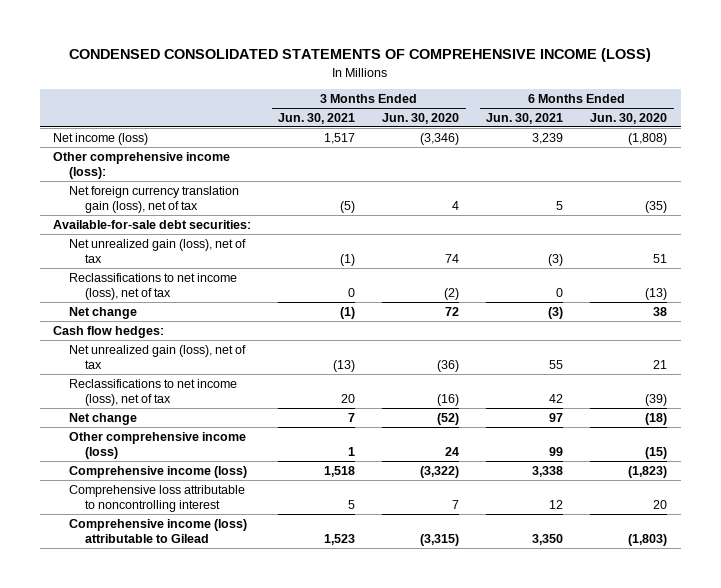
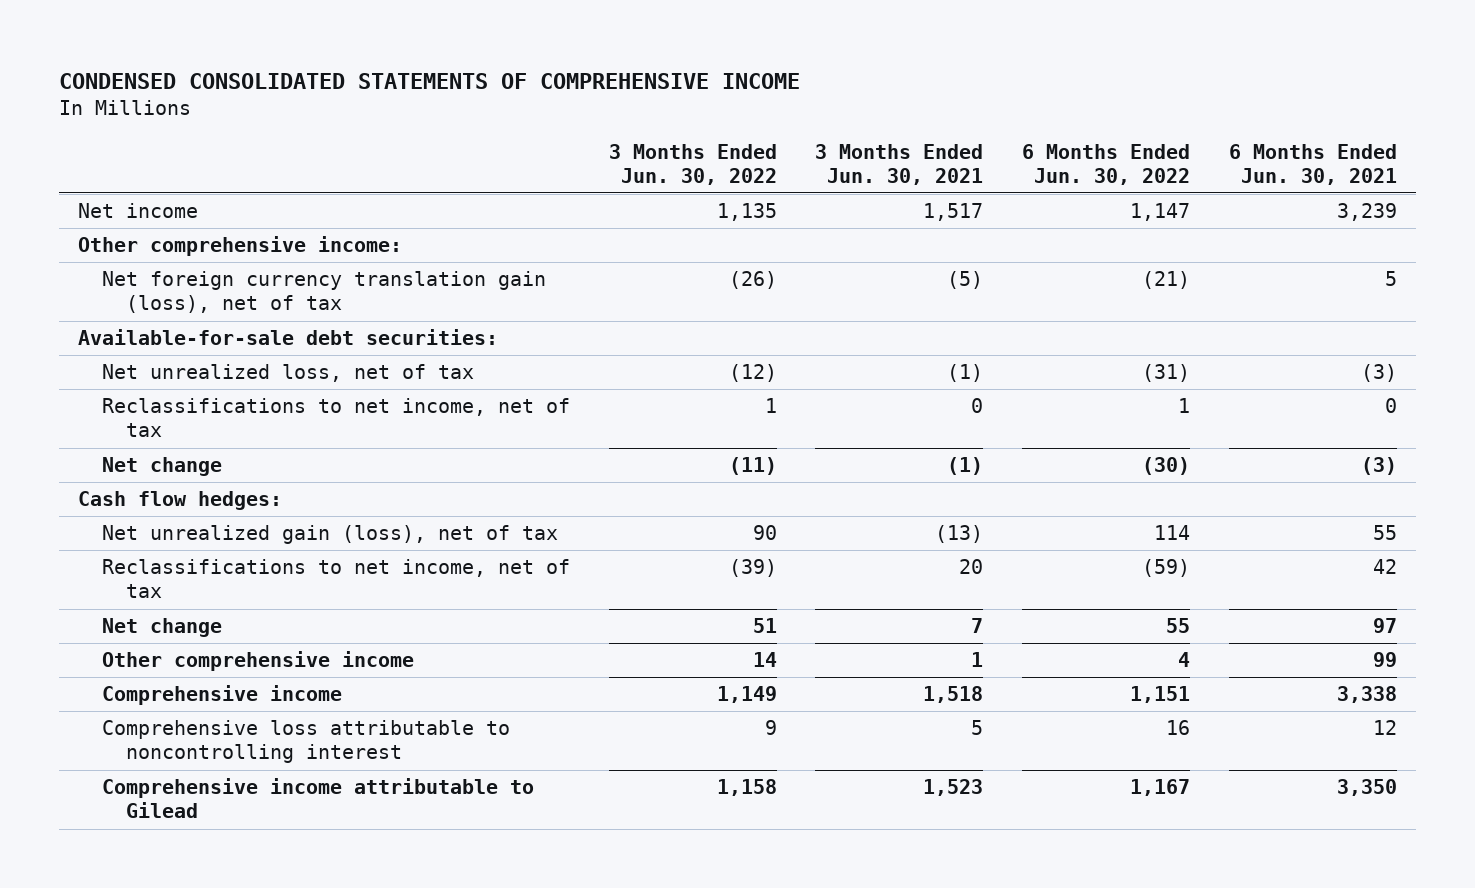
- CONDENSED CONSOLIDATED STATEMENTS OF COMPREHENSIVE INCOME (LOSS)
+ CONDENSED CONSOLIDATED STATEMENTS OF COMPREHENSIVE INCOME
- | 3 Months Ended Jun. 30, 2021 | 3 Months Ended Jun. 30, 2020 | 6 Months Ended Jun. 30, 2021 | 6 Months Ended Jun. 30, 2020
+ | 3 Months Ended Jun. 30, 2022 | 3 Months Ended Jun. 30, 2021 | 6 Months Ended Jun. 30, 2022 | 6 Months Ended Jun. 30, 2021
- Net income (loss) | 1,517 | (3,346) | 3,239 | (1,808)
- Other comprehensive income (loss):
+ Net income | 1,135 | 1,517 | 1,147 | 3,239
+ Other comprehensive income:
- Net unrealized gain (loss), net of tax | (1) | 74 | (3) | 51
- Reclassifications to net income (loss), net of tax | 0 | (2) | 0 | (13)
+ Net unrealized loss, net of tax | (12) | (1) | (31) | (3)
+ Reclassifications to net income, net of tax | 1 | 0 | 1 | 0
- Reclassifications to net income (loss), net of tax | 20 | (16) | 42 | (39)
+ Reclassifications to net income, net of tax | (39) | 20 | (59) | 42
- Other comprehensive income (loss) | 1 | 24 | 99 | (15)
- Comprehensive income (loss) | 1,518 | (3,322) | 3,338 | (1,823)
+ Other comprehensive income | 14 | 1 | 4 | 99
+ Comprehensive income | 1,149 | 1,518 | 1,151 | 3,338
- Comprehensive income (loss) attributable to Gilead | 1,523 | (3,315) | 3,350 | (1,803)
+ Comprehensive income attributable to Gilead | 1,158 | 1,523 | 1,167 | 3,350

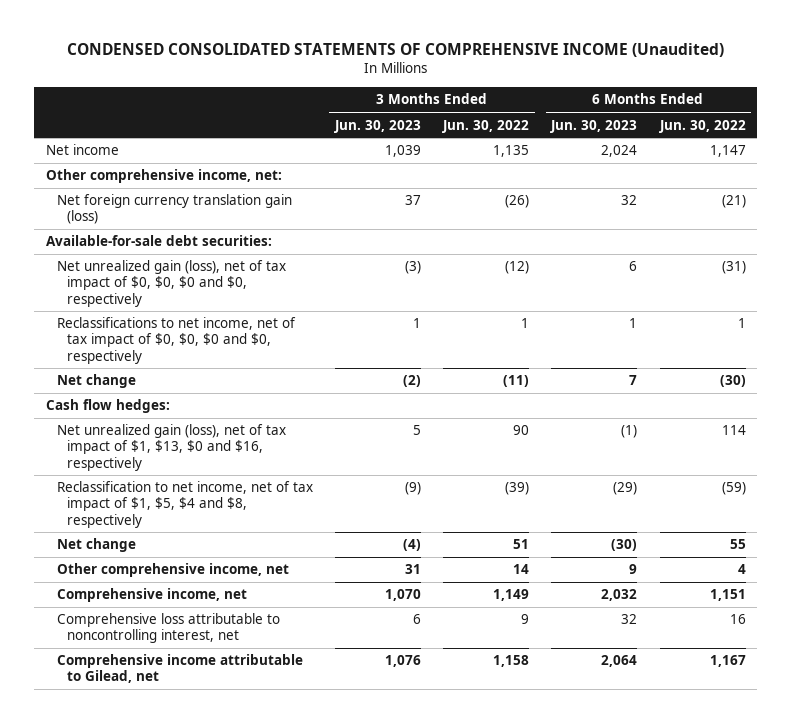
- CONDENSED CONSOLIDATED STATEMENTS OF COMPREHENSIVE INCOME
+ CONDENSED CONSOLIDATED STATEMENTS OF COMPREHENSIVE INCOME (Unaudited)
- | 3 Months Ended Jun. 30, 2022 | 3 Months Ended Jun. 30, 2021 | 6 Months Ended Jun. 30, 2022 | 6 Months Ended Jun. 30, 2021
+ | 3 Months Ended Jun. 30, 2023 | 3 Months Ended Jun. 30, 2022 | 6 Months Ended Jun. 30, 2023 | 6 Months Ended Jun. 30, 2022
- Other comprehensive income:
- Net foreign currency translation gain (loss), net of tax | (26) | (5) | (21) | 5
+ Other comprehensive income, net:
+ Net foreign currency translation gain (loss) | 37 | (26) | 32 | (21)
- Net unrealized loss, net of tax | (12) | (1) | (31) | (3)
- Reclassifications to net income, net of tax | 1 | 0 | 1 | 0
+ Net unrealized gain (loss), net of tax impact of $0, $0, $0 and $0, respectively | (3) | (12) | 6 | (31)
+ Reclassifications to net income, net of tax impact of $0, $0, $0 and $0, respectively | 1 | 1 | 1 | 1
- Net unrealized gain (loss), net of tax | 90 | (13) | 114 | 55
- Reclassifications to net income, net of tax | (39) | 20 | (59) | 42
+ Net unrealized gain (loss), net of tax impact of $1, $13, $0 and $16, respectively | 5 | 90 | (1) | 114
+ Reclassification to net income, net of tax impact of $1, $5, $4 and $8, respectively | (9) | (39) | (29) | (59)
- Other comprehensive income | 14 | 1 | 4 | 99
- Comprehensive income | 1,149 | 1,518 | 1,151 | 3,338
- Comprehensive loss attributable to noncontrolling interest | 9 | 5 | 16 | 12
- Comprehensive income attributable to Gilead | 1,158 | 1,523 | 1,167 | 3,350
+ Other comprehensive income, net | 31 | 14 | 9 | 4
+ Comprehensive income, net | 1,070 | 1,149 | 2,032 | 1,151
+ Comprehensive loss attributable to noncontrolling interest, net | 6 | 9 | 32 | 16
+ Comprehensive income attributable to Gilead, net | 1,076 | 1,158 | 2,064 | 1,167

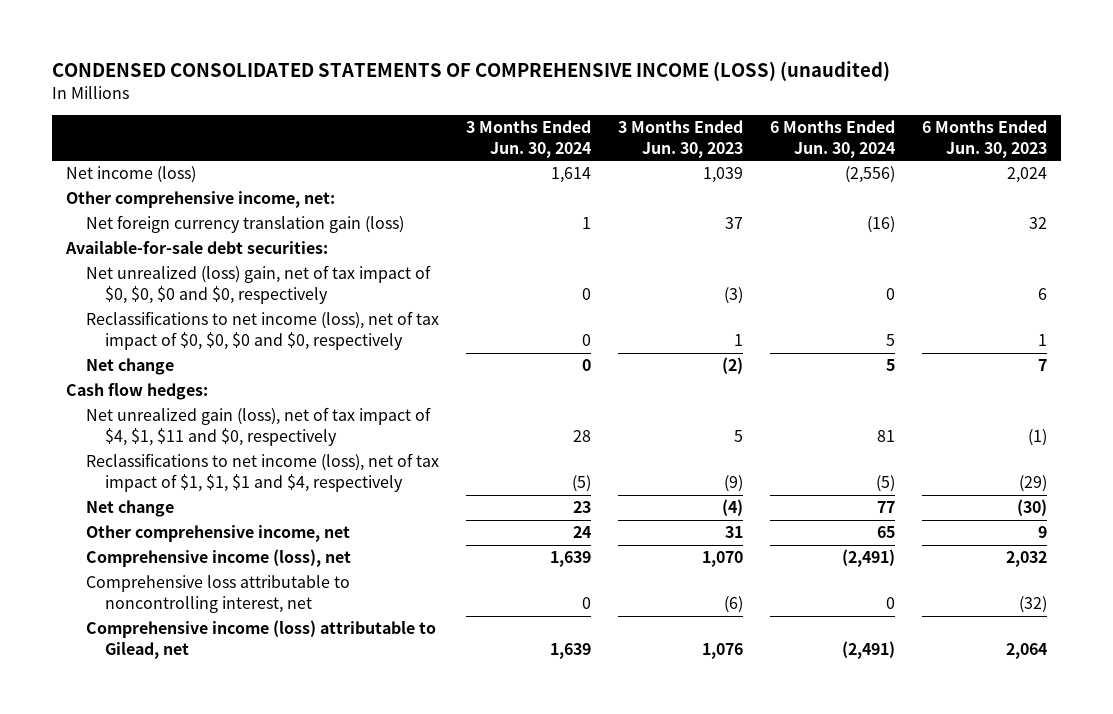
- CONDENSED CONSOLIDATED STATEMENTS OF COMPREHENSIVE INCOME (Unaudited)
+ CONDENSED CONSOLIDATED STATEMENTS OF COMPREHENSIVE INCOME (LOSS) (unaudited)
- | 3 Months Ended Jun. 30, 2023 | 3 Months Ended Jun. 30, 2022 | 6 Months Ended Jun. 30, 2023 | 6 Months Ended Jun. 30, 2022
+ | 3 Months Ended Jun. 30, 2024 | 3 Months Ended Jun. 30, 2023 | 6 Months Ended Jun. 30, 2024 | 6 Months Ended Jun. 30, 2023
- Net income | 1,039 | 1,135 | 2,024 | 1,147
+ Net income (loss) | 1,614 | 1,039 | (2,556) | 2,024
- Net unrealized gain (loss), net of tax impact of $0, $0, $0 and $0, respectively | (3) | (12) | 6 | (31)
- Reclassifications to net income, net of tax impact of $0, $0, $0 and $0, respectively | 1 | 1 | 1 | 1
+ Net unrealized (loss) gain, net of tax impact of $0, $0, $0 and $0, respectively | 0 | (3) | 0 | 6
+ Reclassifications to net income (loss), net of tax impact of $0, $0, $0 and $0, respectively | 0 | 1 | 5 | 1
- Net unrealized gain (loss), net of tax impact of $1, $13, $0 and $16, respectively | 5 | 90 | (1) | 114
- Reclassification to net income, net of tax impact of $1, $5, $4 and $8, respectively | (9) | (39) | (29) | (59)
+ Net unrealized gain (loss), net of tax impact of $4, $1, $11 and $0, respectively | 28 | 5 | 81 | (1)
+ Reclassifications to net income (loss), net of tax impact of $1, $1, $1 and $4, respectively | (5) | (9) | (5) | (29)
- Comprehensive income, net | 1,070 | 1,149 | 2,032 | 1,151
- Comprehensive loss attributable to noncontrolling interest, net | 6 | 9 | 32 | 16
- Comprehensive income attributable to Gilead, net | 1,076 | 1,158 | 2,064 | 1,167
+ Comprehensive income (loss), net | 1,639 | 1,070 | (2,491) | 2,032
+ Comprehensive loss attributable to noncontrolling interest, net | 0 | (6) | 0 | (32)
+ Comprehensive income (loss) attributable to Gilead, net | 1,639 | 1,076 | (2,491) | 2,064

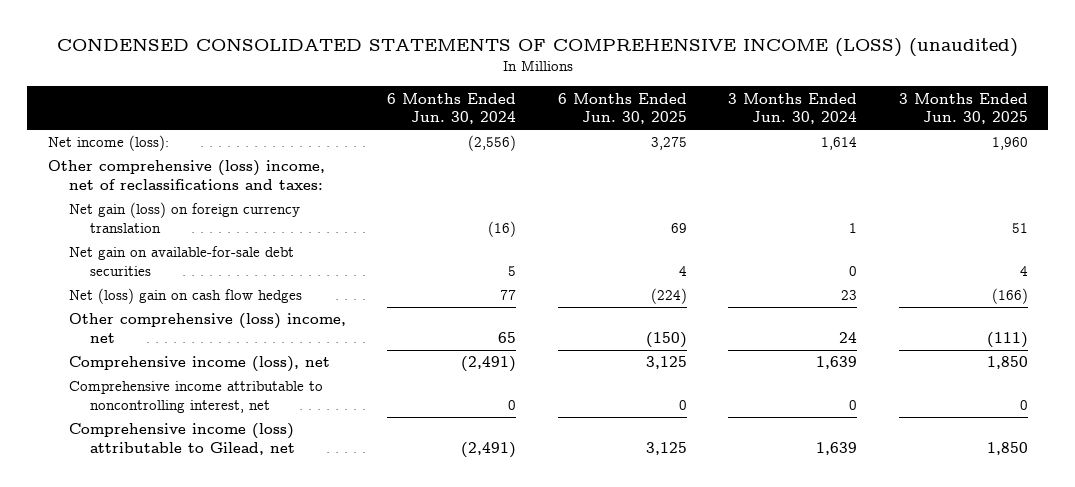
- | 3 Months Ended Jun. 30, 2024 | 3 Months Ended Jun. 30, 2023 | 6 Months Ended Jun. 30, 2024 | 6 Months Ended Jun. 30, 2023
+ | 6 Months Ended Jun. 30, 2024 | 6 Months Ended Jun. 30, 2025 | 3 Months Ended Jun. 30, 2024 | 3 Months Ended Jun. 30, 2025
- Net income (loss) | 1,614 | 1,039 | (2,556) | 2,024
- Other comprehensive income, net:
- Net foreign currency translation gain (loss) | 1 | 37 | (16) | 32
- Available-for-sale debt securities:
- Net unrealized (loss) gain, net of tax impact of $0, $0, $0 and $0, respectively | 0 | (3) | 0 | 6
- Reclassifications to net income (loss), net of tax impact of $0, $0, $0 and $0, respectively | 0 | 1 | 5 | 1
- Net change | 0 | (2) | 5 | 7
- Cash flow hedges:
- Net unrealized gain (loss), net of tax impact of $4, $1, $11 and $0, respectively | 28 | 5 | 81 | (1)
- Reclassifications to net income (loss), net of tax impact of $1, $1, $1 and $4, respectively | (5) | (9) | (5) | (29)
- Net change | 23 | (4) | 77 | (30)
- Other comprehensive income, net | 24 | 31 | 65 | 9
+ Net income (loss): | (2,556) | 3,275 | 1,614 | 1,960
+ Other comprehensive (loss) income, net of reclassifications and taxes:
+ Net gain (loss) on foreign currency translation | (16) | 69 | 1 | 51
+ Net gain on available-for-sale debt securities | 5 | 4 | 0 | 4
+ Net (loss) gain on cash flow hedges | 77 | (224) | 23 | (166)
+ Other comprehensive (loss) income, net | 65 | (150) | 24 | (111)
- Comprehensive loss attributable to noncontrolling interest, net | 0 | (6) | 0 | (32)
+ Comprehensive income attributable to noncontrolling interest, net | 0 | 0 | 0 | 0

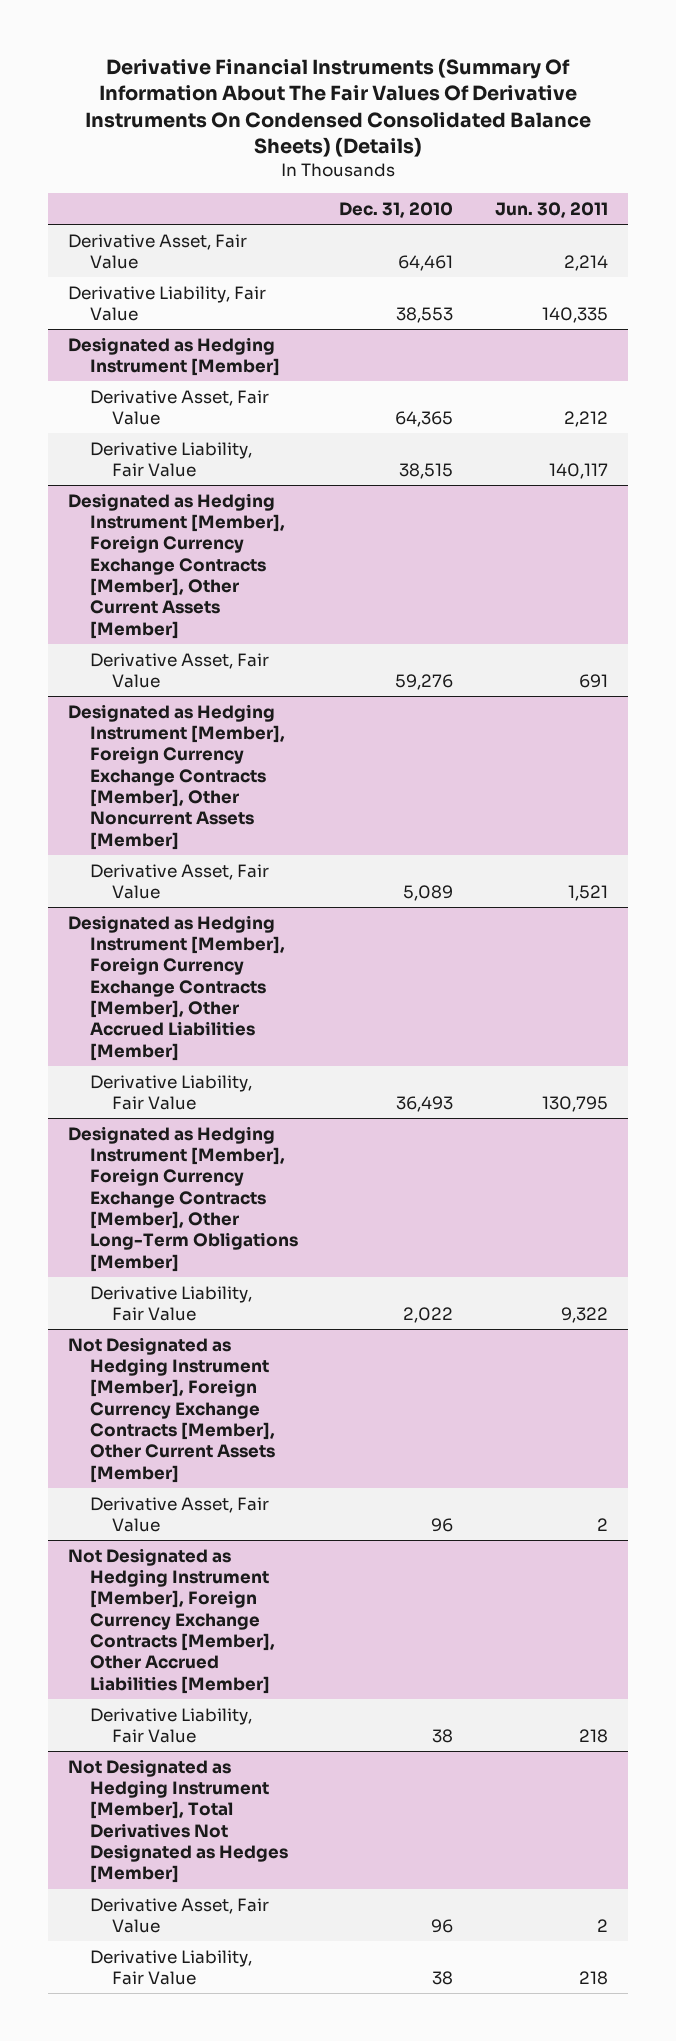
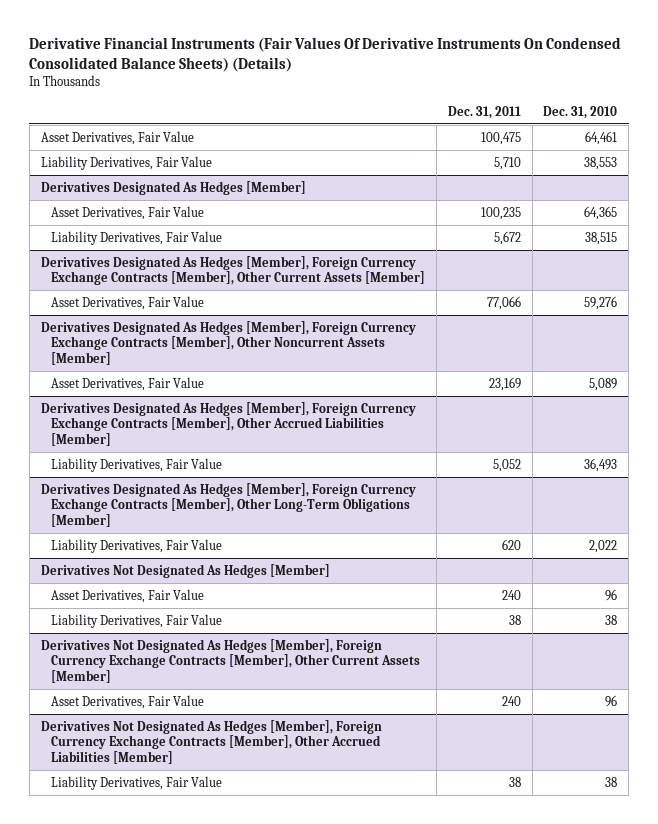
- Derivative Financial Instruments (Summary Of Information About The Fair Values Of Derivative Instruments On Condensed Consolidated Balance Sheets) (Details)
+ Derivative Financial Instruments (Fair Values Of Derivative Instruments On Condensed Consolidated Balance Sheets) (Details)
- | Dec. 31, 2010 | Jun. 30, 2011
+ | Dec. 31, 2011 | Dec. 31, 2010
- Derivative Asset, Fair Value | 64,461 | 2,214
- Derivative Liability, Fair Value | 38,553 | 140,335
- Designated as Hedging Instrument [Member]
- Derivative Asset, Fair Value | 64,365 | 2,212
- Derivative Liability, Fair Value | 38,515 | 140,117
- Designated as Hedging Instrument [Member], Foreign Currency Exchange Contracts [Member], Other Current Assets [Member]
- Derivative Asset, Fair Value | 59,276 | 691
- Designated as Hedging Instrument [Member], Foreign Currency Exchange Contracts [Member], Other Noncurrent Assets [Member]
- Derivative Asset, Fair Value | 5,089 | 1,521
- Designated as Hedging Instrument [Member], Foreign Currency Exchange Contracts [Member], Other Accrued Liabilities [Member]
- Derivative Liability, Fair Value | 36,493 | 130,795
- Designated as Hedging Instrument [Member], Foreign Currency Exchange Contracts [Member], Other Long-Term Obligations [Member]
- Derivative Liability, Fair Value | 2,022 | 9,322
- Not Designated as Hedging Instrument [Member], Foreign Currency Exchange Contracts [Member], Other Current Assets [Member]
- Derivative Asset, Fair Value | 96 | 2
- Not Designated as Hedging Instrument [Member], Foreign Currency Exchange Contracts [Member], Other Accrued Liabilities [Member]
- Derivative Liability, Fair Value | 38 | 218
- Not Designated as Hedging Instrument [Member], Total Derivatives Not Designated as Hedges [Member]
- Derivative Asset, Fair Value | 96 | 2
- Derivative Liability, Fair Value | 38 | 218
+ Asset Derivatives, Fair Value | 100,475 | 64,461
+ Liability Derivatives, Fair Value | 5,710 | 38,553
+ Derivatives Designated As Hedges [Member]
+ Asset Derivatives, Fair Value | 100,235 | 64,365
+ Liability Derivatives, Fair Value | 5,672 | 38,515
+ Derivatives Designated As Hedges [Member], Foreign Currency Exchange Contracts [Member], Other Current Assets [Member]
+ Asset Derivatives, Fair Value | 77,066 | 59,276
+ Derivatives Designated As Hedges [Member], Foreign Currency Exchange Contracts [Member], Other Noncurrent Assets [Member]
+ Asset Derivatives, Fair Value | 23,169 | 5,089
+ Derivatives Designated As Hedges [Member], Foreign Currency Exchange Contracts [Member], Other Accrued Liabilities [Member]
+ Liability Derivatives, Fair Value | 5,052 | 36,493
+ Derivatives Designated As Hedges [Member], Foreign Currency Exchange Contracts [Member], Other Long-Term Obligations [Member]
+ Liability Derivatives, Fair Value | 620 | 2,022
+ Derivatives Not Designated As Hedges [Member]
+ Asset Derivatives, Fair Value | 240 | 96
+ Liability Derivatives, Fair Value | 38 | 38
+ Derivatives Not Designated As Hedges [Member], Foreign Currency Exchange Contracts [Member], Other Current Assets [Member]
+ Asset Derivatives, Fair Value | 240 | 96
+ Derivatives Not Designated As Hedges [Member], Foreign Currency Exchange Contracts [Member], Other Accrued Liabilities [Member]
+ Liability Derivatives, Fair Value | 38 | 38

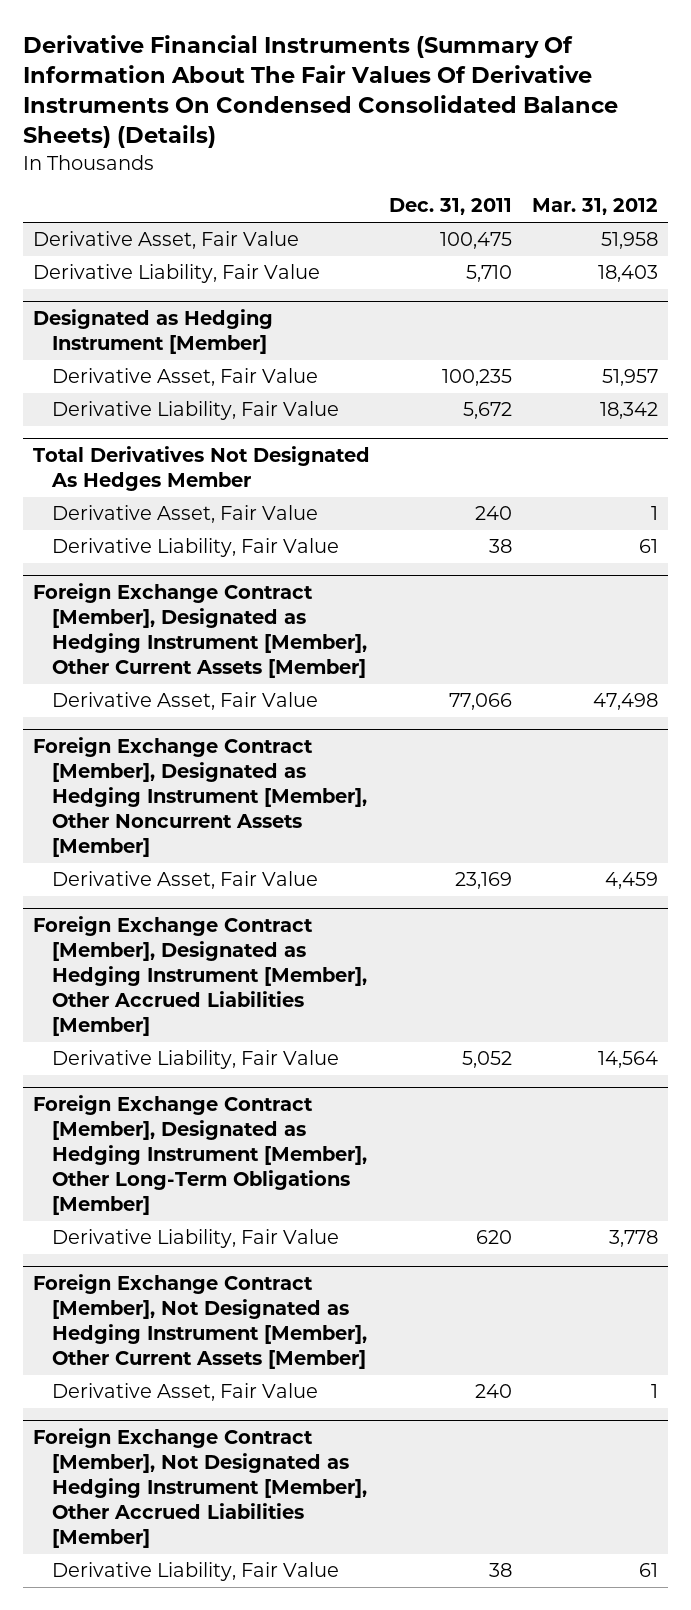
- Derivative Financial Instruments (Fair Values Of Derivative Instruments On Condensed Consolidated Balance Sheets) (Details)
+ Derivative Financial Instruments (Summary Of Information About The Fair Values Of Derivative Instruments On Condensed Consolidated Balance Sheets) (Details)
- | Dec. 31, 2011 | Dec. 31, 2010
+ | Dec. 31, 2011 | Mar. 31, 2012
- Asset Derivatives, Fair Value | 100,475 | 64,461
- Liability Derivatives, Fair Value | 5,710 | 38,553
- Derivatives Designated As Hedges [Member]
- Asset Derivatives, Fair Value | 100,235 | 64,365
- Liability Derivatives, Fair Value | 5,672 | 38,515
- Derivatives Designated As Hedges [Member], Foreign Currency Exchange Contracts [Member], Other Current Assets [Member]
- Asset Derivatives, Fair Value | 77,066 | 59,276
- Derivatives Designated As Hedges [Member], Foreign Currency Exchange Contracts [Member], Other Noncurrent Assets [Member]
- Asset Derivatives, Fair Value | 23,169 | 5,089
- Derivatives Designated As Hedges [Member], Foreign Currency Exchange Contracts [Member], Other Accrued Liabilities [Member]
- Liability Derivatives, Fair Value | 5,052 | 36,493
- Derivatives Designated As Hedges [Member], Foreign Currency Exchange Contracts [Member], Other Long-Term Obligations [Member]
- Liability Derivatives, Fair Value | 620 | 2,022
- Derivatives Not Designated As Hedges [Member]
- Asset Derivatives, Fair Value | 240 | 96
- Liability Derivatives, Fair Value | 38 | 38
- Derivatives Not Designated As Hedges [Member], Foreign Currency Exchange Contracts [Member], Other Current Assets [Member]
- Asset Derivatives, Fair Value | 240 | 96
- Derivatives Not Designated As Hedges [Member], Foreign Currency Exchange Contracts [Member], Other Accrued Liabilities [Member]
- Liability Derivatives, Fair Value | 38 | 38
+ Derivative Asset, Fair Value | 100,475 | 51,958
+ Derivative Liability, Fair Value | 5,710 | 18,403
+ Designated as Hedging Instrument [Member]
+ Derivative Asset, Fair Value | 100,235 | 51,957
+ Derivative Liability, Fair Value | 5,672 | 18,342
+ Total Derivatives Not Designated As Hedges Member
+ Derivative Asset, Fair Value | 240 | 1
+ Derivative Liability, Fair Value | 38 | 61
+ Foreign Exchange Contract [Member], Designated as Hedging Instrument [Member], Other Current Assets [Member]
+ Derivative Asset, Fair Value | 77,066 | 47,498
+ Foreign Exchange Contract [Member], Designated as Hedging Instrument [Member], Other Noncurrent Assets [Member]
+ Derivative Asset, Fair Value | 23,169 | 4,459
+ Foreign Exchange Contract [Member], Designated as Hedging Instrument [Member], Other Accrued Liabilities [Member]
+ Derivative Liability, Fair Value | 5,052 | 14,564
+ Foreign Exchange Contract [Member], Designated as Hedging Instrument [Member], Other Long-Term Obligations [Member]
+ Derivative Liability, Fair Value | 620 | 3,778
+ Foreign Exchange Contract [Member], Not Designated as Hedging Instrument [Member], Other Current Assets [Member]
+ Derivative Asset, Fair Value | 240 | 1
+ Foreign Exchange Contract [Member], Not Designated as Hedging Instrument [Member], Other Accrued Liabilities [Member]
+ Derivative Liability, Fair Value | 38 | 61

